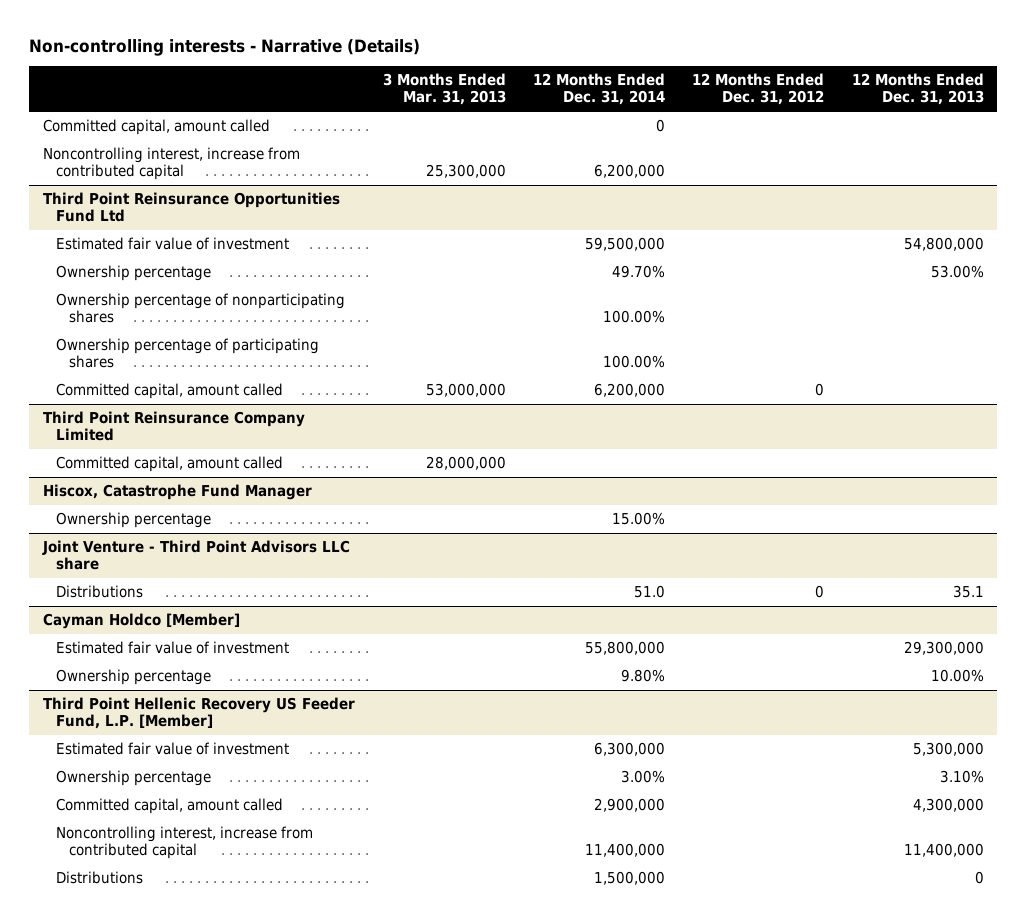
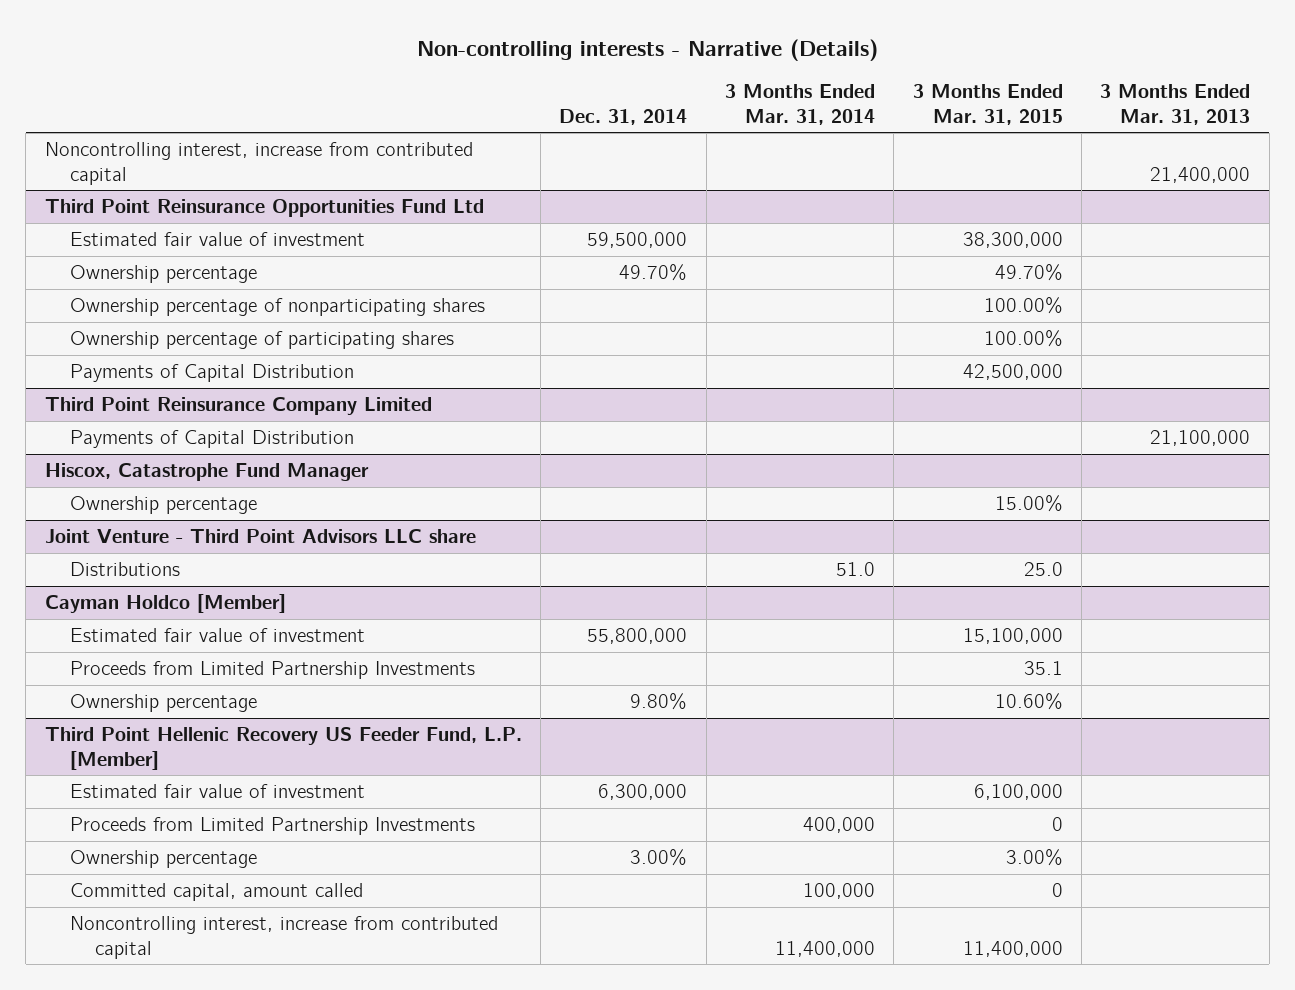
- | 3 Months Ended Mar. 31, 2013 | 12 Months Ended Dec. 31, 2014 | 12 Months Ended Dec. 31, 2012 | 12 Months Ended Dec. 31, 2013
+ | Dec. 31, 2014 | 3 Months Ended Mar. 31, 2014 | 3 Months Ended Mar. 31, 2015 | 3 Months Ended Mar. 31, 2013
- Committed capital, amount called | | 0 | |
- Noncontrolling interest, increase from contributed capital | 25,300,000 | 6,200,000 | |
+ Noncontrolling interest, increase from contributed capital | | | | 21,400,000
@ Third Point Reinsurance Opportunities Fund Ltd
- Committed capital, amount called | 53,000,000 | 6,200,000 | 0 |
+ Payments of Capital Distribution | | | 42,500,000 |
@ Third Point Reinsurance Company Limited
- Committed capital, amount called | 28,000,000 | | |
+ Payments of Capital Distribution | | | | 21,100,000
@ Cayman Holdco [Member]
+ Proceeds from Limited Partnership Investments | | | 35.1 |
@ Third Point Hellenic Recovery US Feeder Fund, L.P. [Member]
+ Proceeds from Limited Partnership Investments | | 400,000 | 0 |
- Distributions | | 1,500,000 | | 0

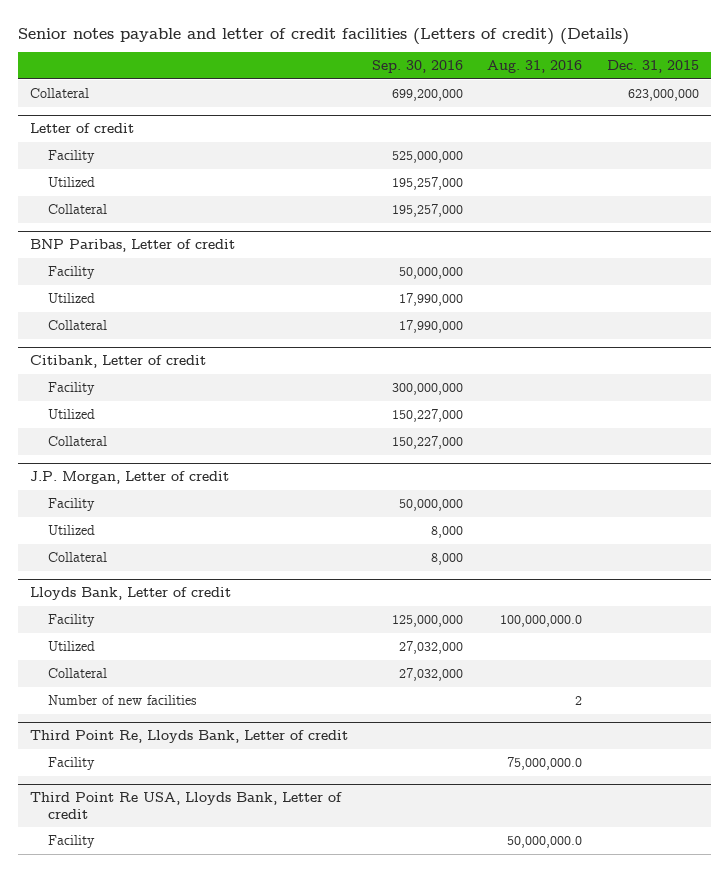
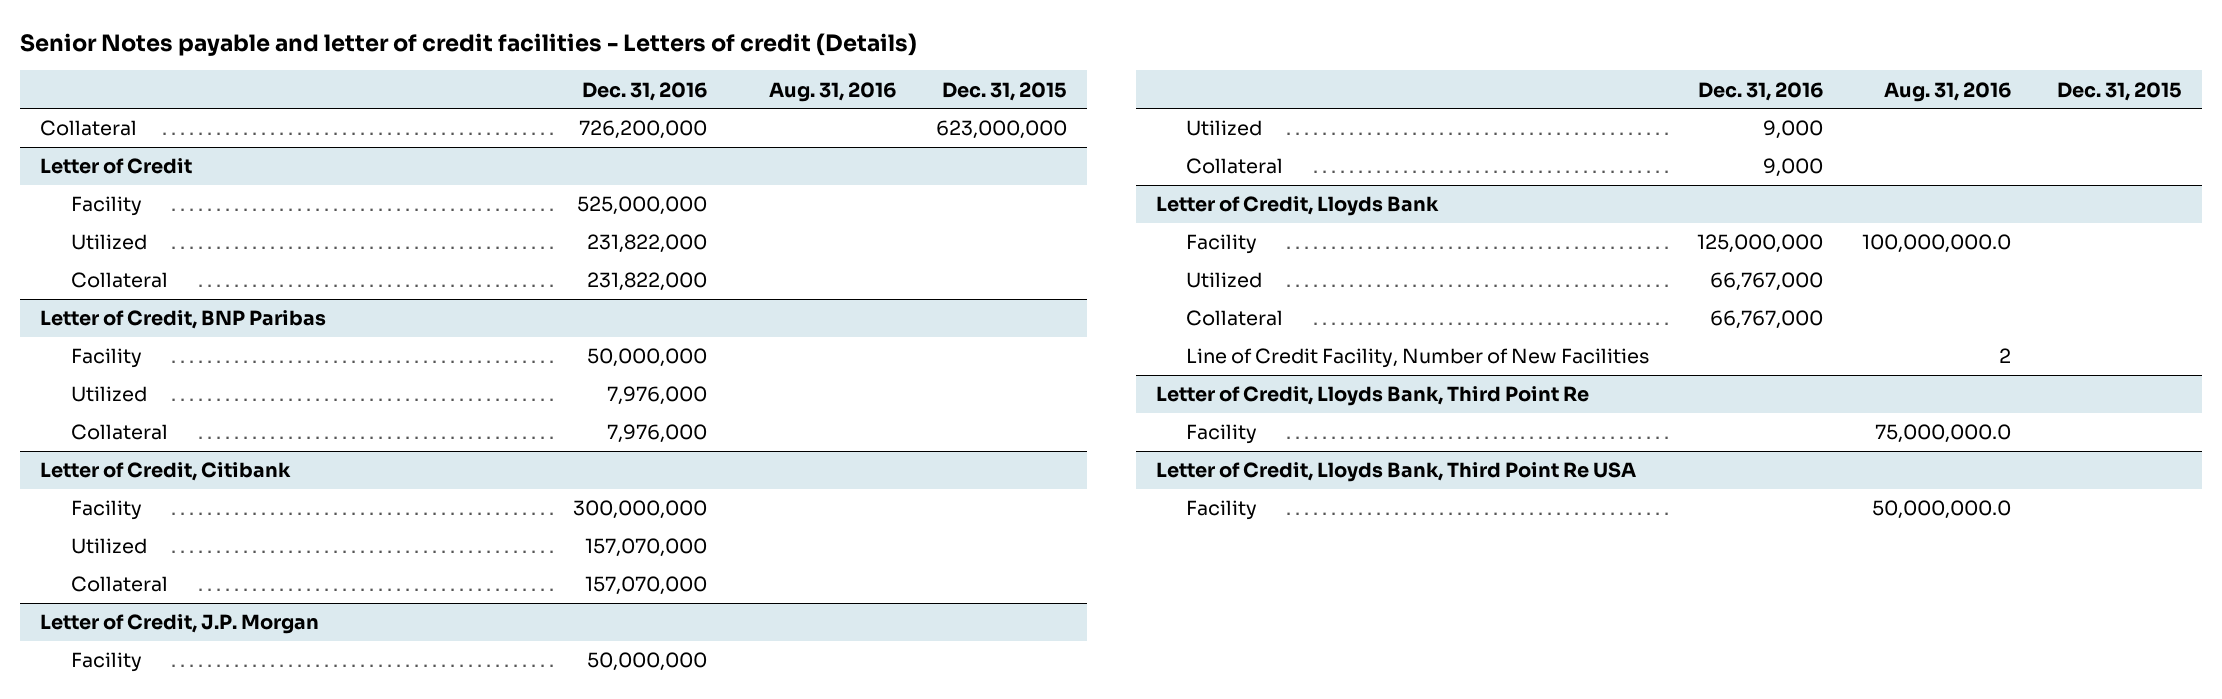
- Senior notes payable and letter of credit facilities (Letters of credit) (Details)
+ Senior Notes payable and letter of credit facilities - Letters of credit (Details)
- | Sep. 30, 2016 | Aug. 31, 2016 | Dec. 31, 2015
+ | Dec. 31, 2016 | Aug. 31, 2016 | Dec. 31, 2015
- Letter of credit
+ Letter of Credit
- BNP Paribas, Letter of credit
+ Letter of Credit, BNP Paribas
- Citibank, Letter of credit
+ Letter of Credit, Citibank
- J.P. Morgan, Letter of credit
+ Letter of Credit, J.P. Morgan
- Lloyds Bank, Letter of credit
+ Letter of Credit, Lloyds Bank
- Number of new facilities | | 2 |
- Third Point Re, Lloyds Bank, Letter of credit
+ Line of Credit Facility, Number of New Facilities | | 2 |
+ Letter of Credit, Lloyds Bank, Third Point Re
- Third Point Re USA, Lloyds Bank, Letter of credit
+ Letter of Credit, Lloyds Bank, Third Point Re USA

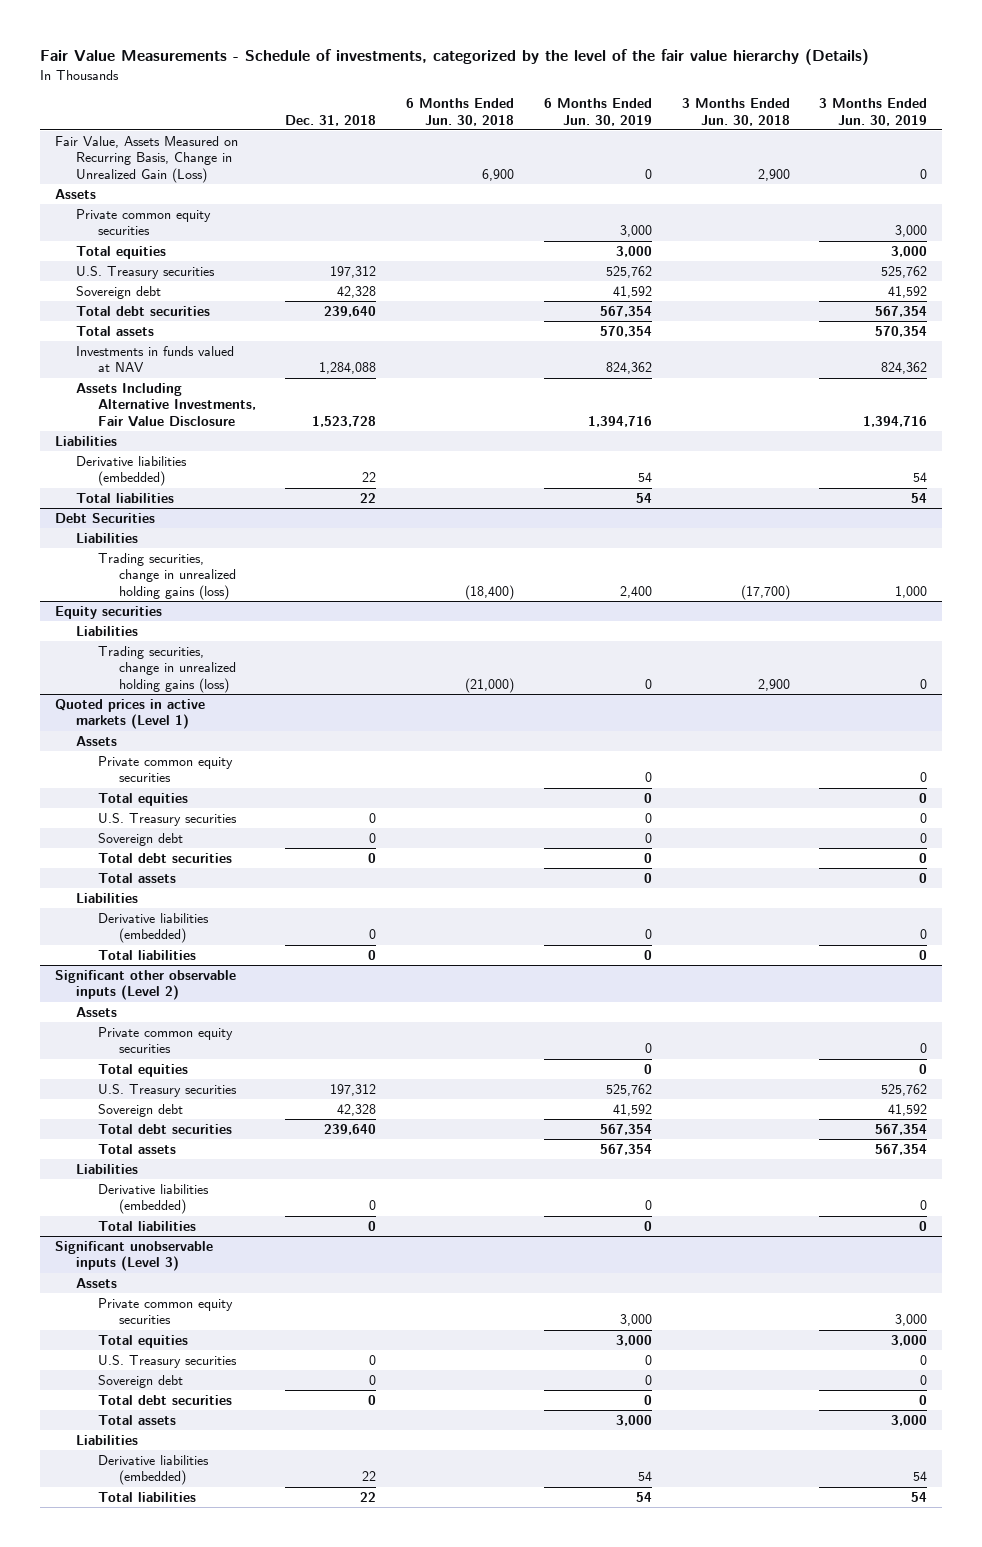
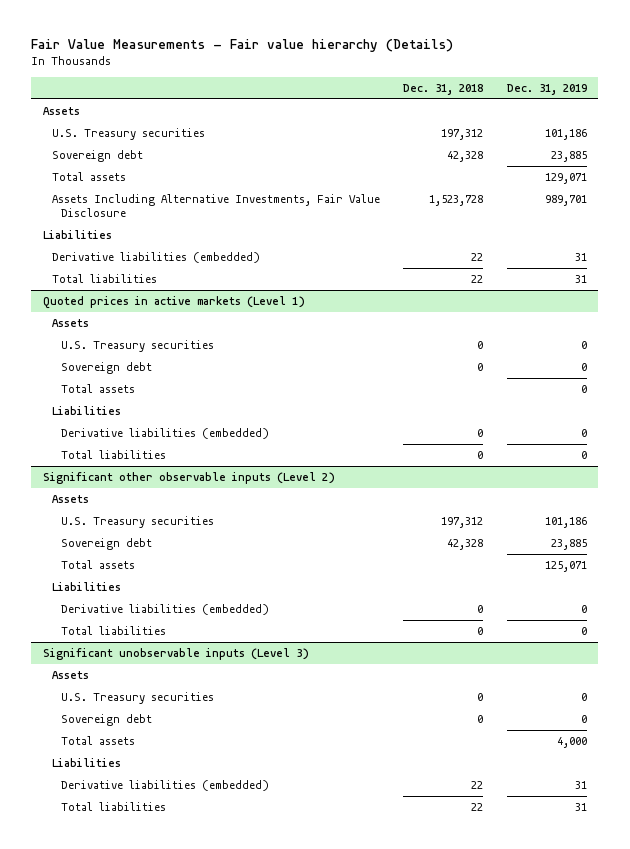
- Fair Value Measurements - Schedule of investments, categorized by the level of the fair value hierarchy (Details)
+ Fair Value Measurements - Fair value hierarchy (Details)
- | Dec. 31, 2018 | 6 Months Ended Jun. 30, 2018 | 6 Months Ended Jun. 30, 2019 | 3 Months Ended Jun. 30, 2018 | 3 Months Ended Jun. 30, 2019
+ | Dec. 31, 2018 | Dec. 31, 2019
- Fair Value, Assets Measured on Recurring Basis, Change in Unrealized Gain (Loss) | | 6,900 | 0 | 2,900 | 0
- Private common equity securities | | | 3,000 | | 3,000
- Total equities | | | 3,000 | | 3,000
- Total debt securities | 239,640 | | 567,354 | | 567,354
- Investments in funds valued at NAV | 1,284,088 | | 824,362 | | 824,362
- Debt Securities
- Liabilities
- Trading securities, change in unrealized holding gains (loss) | | (18,400) | 2,400 | (17,700) | 1,000
- Equity securities
- Liabilities
- Trading securities, change in unrealized holding gains (loss) | | (21,000) | 0 | 2,900 | 0
@ Quoted prices in active markets (Level 1)
- Private common equity securities | | | 0 | | 0
- Total equities | | | 0 | | 0
- Total debt securities | 0 | | 0 | | 0
@ Significant other observable inputs (Level 2)
- Private common equity securities | | | 0 | | 0
- Total equities | | | 0 | | 0
- Total debt securities | 239,640 | | 567,354 | | 567,354
@ Significant unobservable inputs (Level 3)
- Private common equity securities | | | 3,000 | | 3,000
- Total equities | | | 3,000 | | 3,000
- Total debt securities | 0 | | 0 | | 0

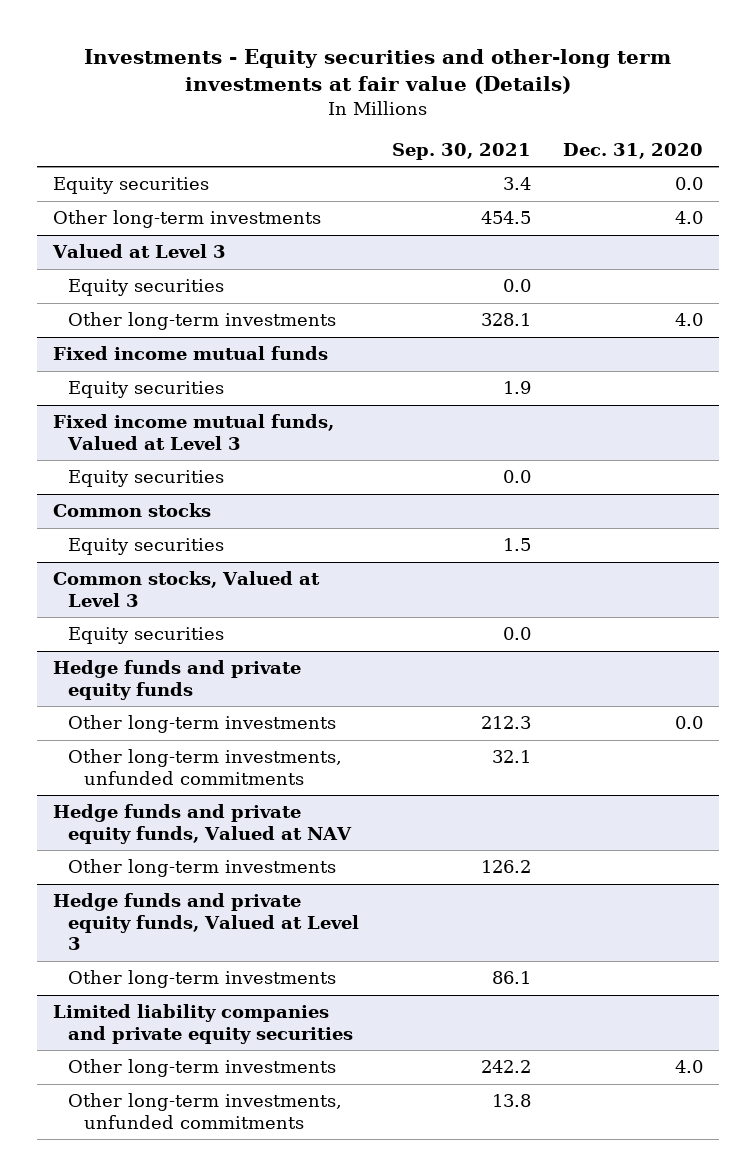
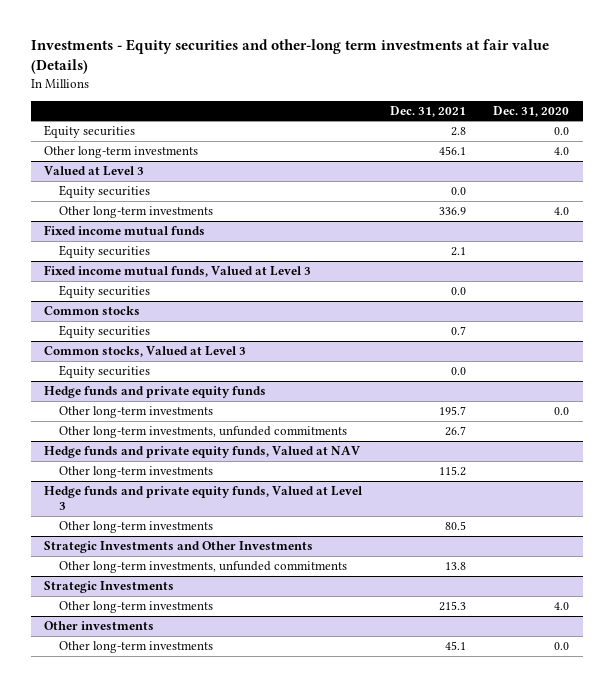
- | Sep. 30, 2021 | Dec. 31, 2020
+ | Dec. 31, 2021 | Dec. 31, 2020
- Limited liability companies and private equity securities
+ Strategic Investments and Other Investments
+ Other long-term investments, unfunded commitments | 13.8 |
+ Strategic Investments
- Other long-term investments, unfunded commitments | 13.8 |
+ Other investments
+ Other long-term investments | 45.1 | 0.0

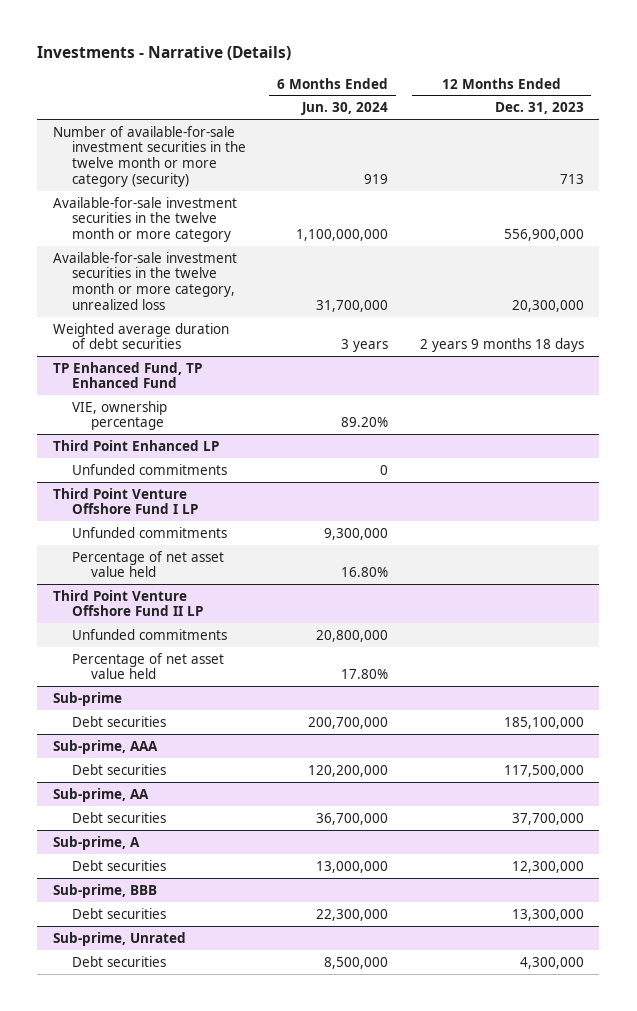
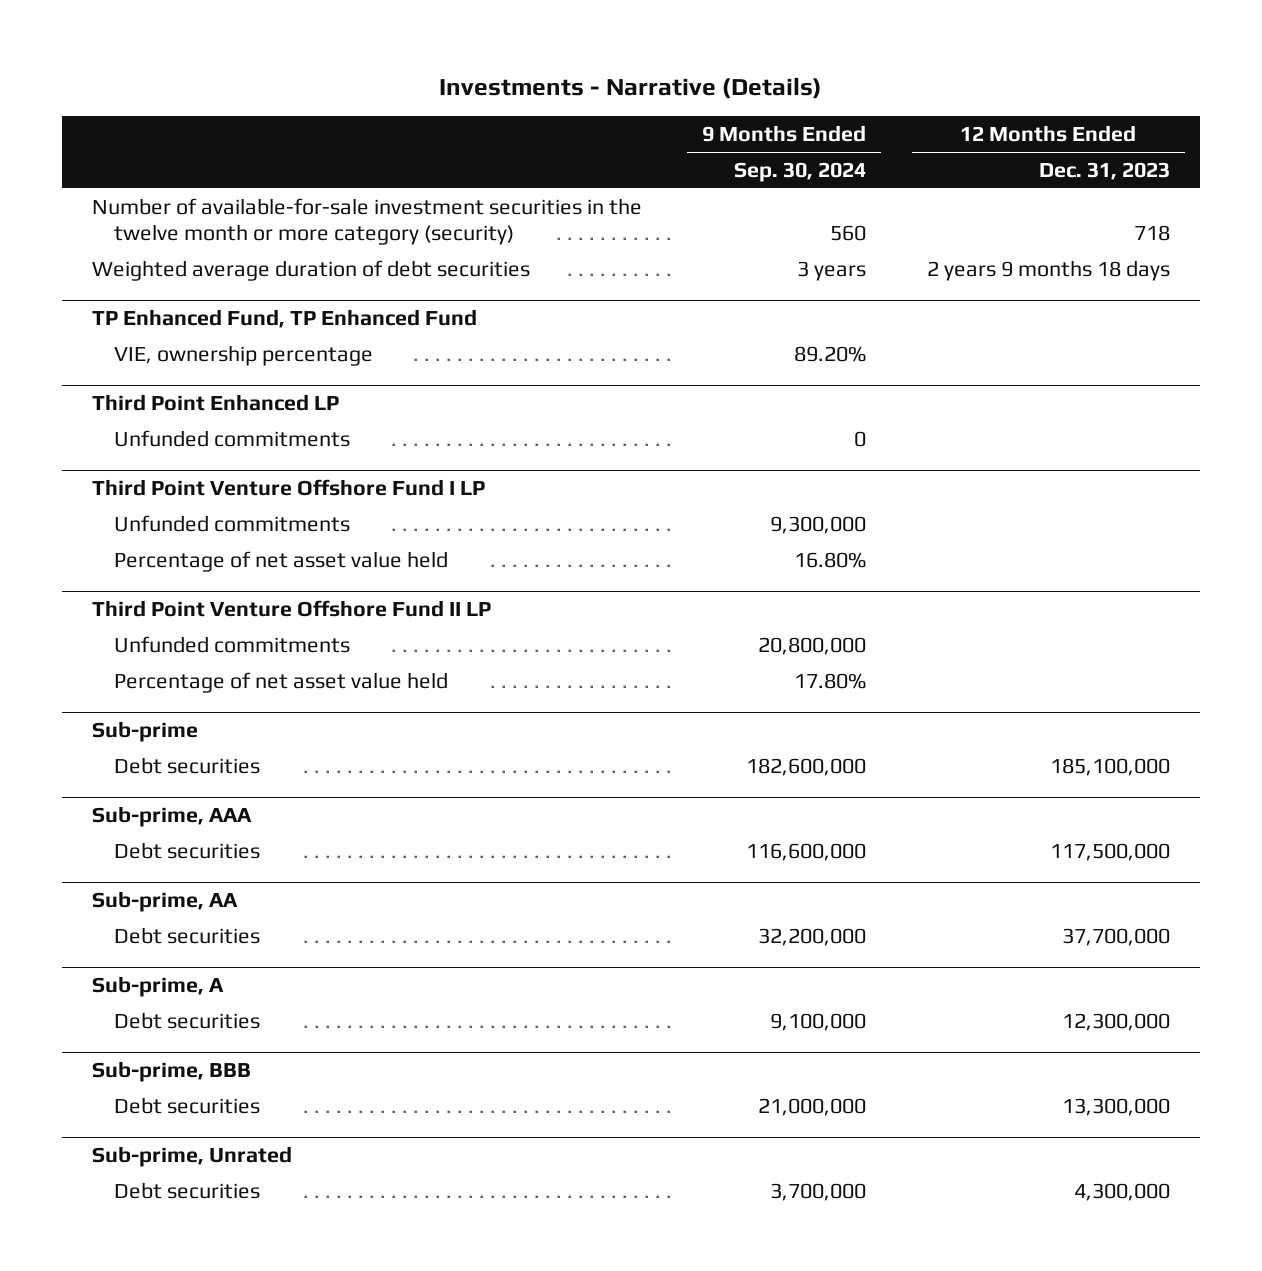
- | 6 Months Ended Jun. 30, 2024 | 12 Months Ended Dec. 31, 2023
+ | 9 Months Ended Sep. 30, 2024 | 12 Months Ended Dec. 31, 2023
- Number of available-for-sale investment securities in the twelve month or more category (security) | 919 | 713
- Available-for-sale investment securities in the twelve month or more category | 1,100,000,000 | 556,900,000
- Available-for-sale investment securities in the twelve month or more category, unrealized loss | 31,700,000 | 20,300,000
+ Number of available-for-sale investment securities in the twelve month or more category (security) | 560 | 718

